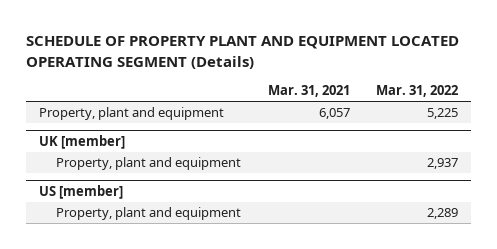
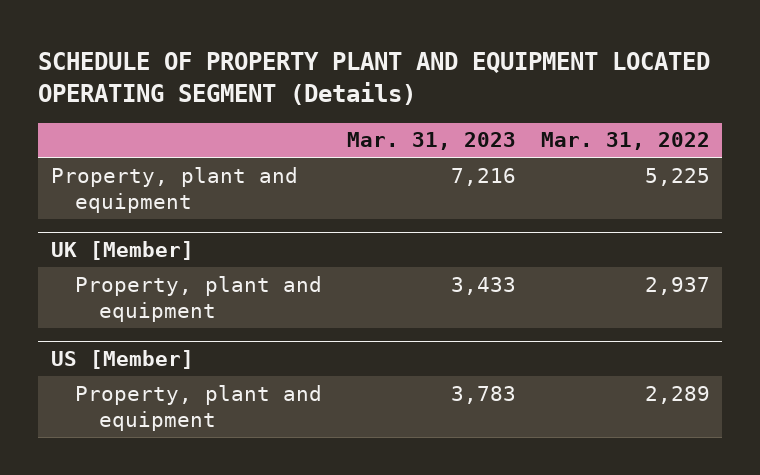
- | Mar. 31, 2021 | Mar. 31, 2022
+ | Mar. 31, 2023 | Mar. 31, 2022
- UK [member]
+ UK [Member]
- US [member]
+ US [Member]

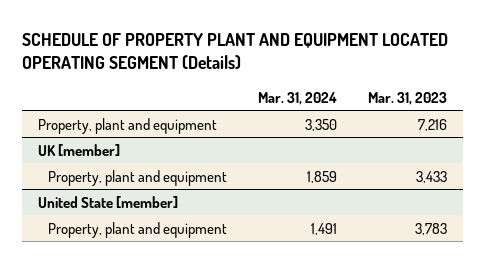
- | Mar. 31, 2023 | Mar. 31, 2022
+ | Mar. 31, 2024 | Mar. 31, 2023
- UK [Member]
+ UK [member]
- US [Member]
+ United State [member]

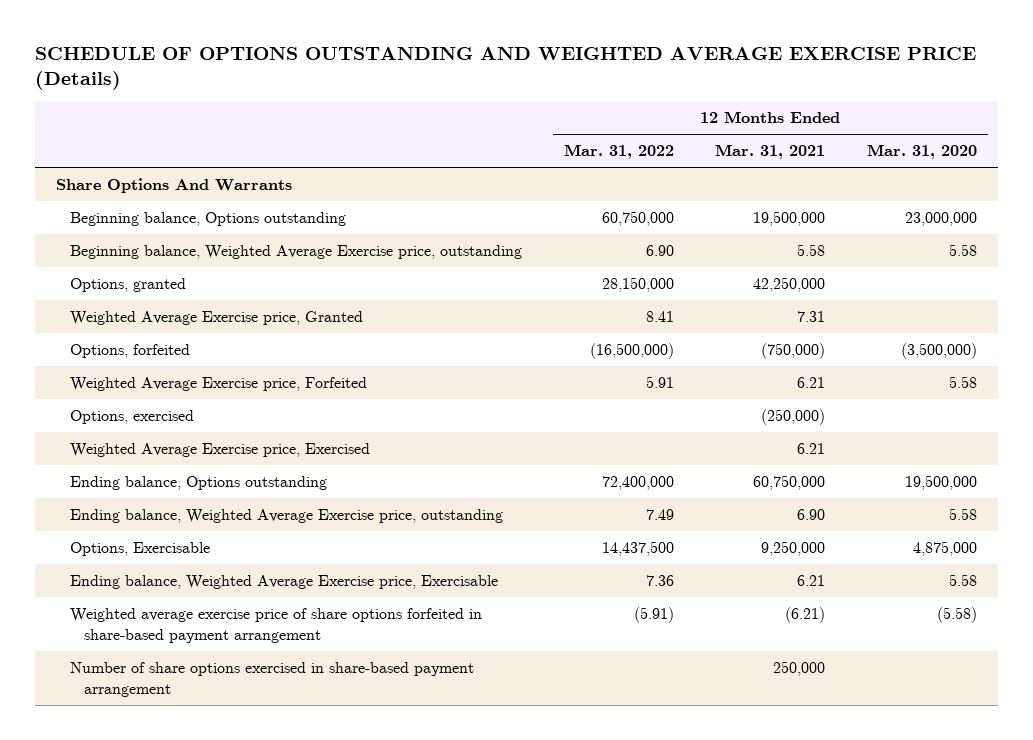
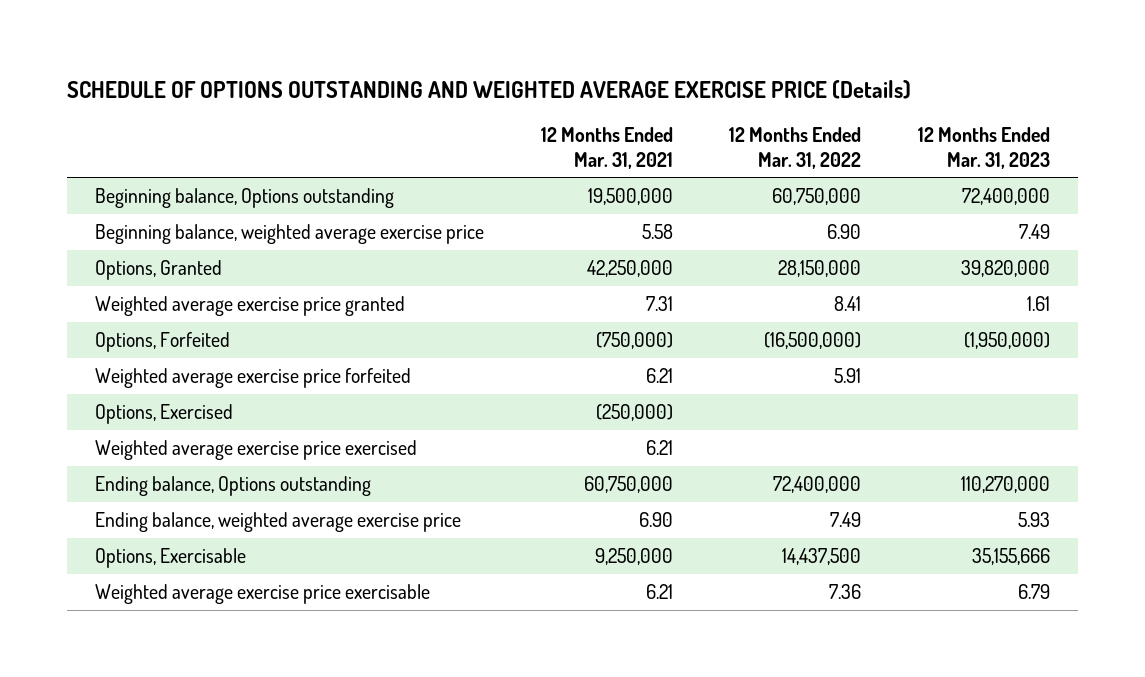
- | 12 Months Ended Mar. 31, 2022 | 12 Months Ended Mar. 31, 2021 | 12 Months Ended Mar. 31, 2020
+ | 12 Months Ended Mar. 31, 2021 | 12 Months Ended Mar. 31, 2022 | 12 Months Ended Mar. 31, 2023
- Share Options And Warrants
- Beginning balance, Weighted Average Exercise price, outstanding | 6.90 | 5.58 | 5.58
- Options, granted | 28,150,000 | 42,250,000 |
- Weighted Average Exercise price, Granted | 8.41 | 7.31 |
- Options, forfeited | (16,500,000) | (750,000) | (3,500,000)
- Weighted Average Exercise price, Forfeited | 5.91 | 6.21 | 5.58
- Options, exercised | | (250,000) |
- Weighted Average Exercise price, Exercised | | 6.21 |
+ Beginning balance, weighted average exercise price | 5.58 | 6.90 | 7.49
+ Options, Granted | 42,250,000 | 28,150,000 | 39,820,000
+ Weighted average exercise price granted | 7.31 | 8.41 | 1.61
+ Options, Forfeited | (750,000) | (16,500,000) | (1,950,000)
+ Weighted average exercise price forfeited | 6.21 | 5.91 |
+ Options, Exercised | (250,000) | |
+ Weighted average exercise price exercised | 6.21 | |
- Ending balance, Weighted Average Exercise price, outstanding | 7.49 | 6.90 | 5.58
+ Ending balance, weighted average exercise price | 6.90 | 7.49 | 5.93
- Ending balance, Weighted Average Exercise price, Exercisable | 7.36 | 6.21 | 5.58
- Weighted average exercise price of share options forfeited in share-based payment arrangement | (5.91) | (6.21) | (5.58)
- Number of share options exercised in share-based payment arrangement | | 250,000 |
+ Weighted average exercise price exercisable | 6.21 | 7.36 | 6.79

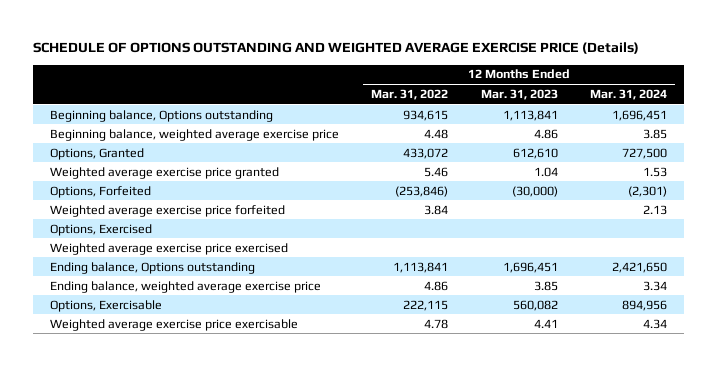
- | 12 Months Ended Mar. 31, 2021 | 12 Months Ended Mar. 31, 2022 | 12 Months Ended Mar. 31, 2023
+ | 12 Months Ended Mar. 31, 2022 | 12 Months Ended Mar. 31, 2023 | 12 Months Ended Mar. 31, 2024
- Beginning balance, Options outstanding | 19,500,000 | 60,750,000 | 72,400,000
- Beginning balance, weighted average exercise price | 5.58 | 6.90 | 7.49
- Options, Granted | 42,250,000 | 28,150,000 | 39,820,000
- Weighted average exercise price granted | 7.31 | 8.41 | 1.61
- Options, Forfeited | (750,000) | (16,500,000) | (1,950,000)
- Weighted average exercise price forfeited | 6.21 | 5.91 |
+ Beginning balance, Options outstanding | 934,615 | 1,113,841 | 1,696,451
+ Beginning balance, weighted average exercise price | 4.48 | 4.86 | 3.85
+ Options, Granted | 433,072 | 612,610 | 727,500
+ Weighted average exercise price granted | 5.46 | 1.04 | 1.53
+ Options, Forfeited | (253,846) | (30,000) | (2,301)
+ Weighted average exercise price forfeited | 3.84 | | 2.13
- Ending balance, Options outstanding | 60,750,000 | 72,400,000 | 110,270,000
- Ending balance, weighted average exercise price | 6.90 | 7.49 | 5.93
- Options, Exercisable | 9,250,000 | 14,437,500 | 35,155,666
- Weighted average exercise price exercisable | 6.21 | 7.36 | 6.79
+ Ending balance, Options outstanding | 1,113,841 | 1,696,451 | 2,421,650
+ Ending balance, weighted average exercise price | 4.86 | 3.85 | 3.34
+ Options, Exercisable | 222,115 | 560,082 | 894,956
+ Weighted average exercise price exercisable | 4.78 | 4.41 | 4.34

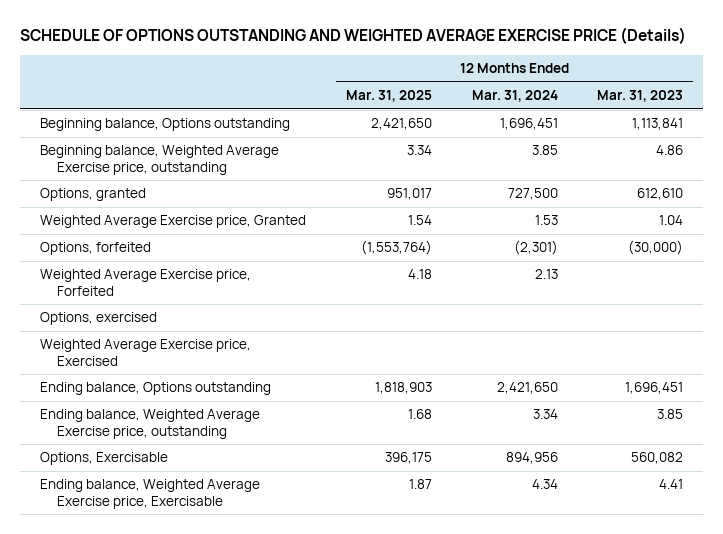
- | 12 Months Ended Mar. 31, 2022 | 12 Months Ended Mar. 31, 2023 | 12 Months Ended Mar. 31, 2024
+ | 12 Months Ended Mar. 31, 2025 | 12 Months Ended Mar. 31, 2024 | 12 Months Ended Mar. 31, 2023
- Beginning balance, weighted average exercise price | 4.48 | 4.86 | 3.85
- Options, Granted | 433,072 | 612,610 | 727,500
- Weighted average exercise price granted | 5.46 | 1.04 | 1.53
- Options, Forfeited | (253,846) | (30,000) | (2,301)
- Weighted average exercise price forfeited | 3.84 | | 2.13
- Options, Exercised
- Weighted average exercise price exercised
+ Beginning balance, Weighted Average Exercise price, outstanding | 3.34 | 3.85 | 4.86
+ Options, granted | 951,017 | 727,500 | 612,610
+ Weighted Average Exercise price, Granted | 1.54 | 1.53 | 1.04
+ Options, forfeited | (1,553,764) | (2,301) | (30,000)
+ Weighted Average Exercise price, Forfeited | 4.18 | 2.13 |
+ Options, exercised
+ Weighted Average Exercise price, Exercised
- Ending balance, weighted average exercise price | 4.86 | 3.85 | 3.34
+ Ending balance, Weighted Average Exercise price, outstanding | 1.68 | 3.34 | 3.85
- Weighted average exercise price exercisable | 4.78 | 4.41 | 4.34
+ Ending balance, Weighted Average Exercise price, Exercisable | 1.87 | 4.34 | 4.41

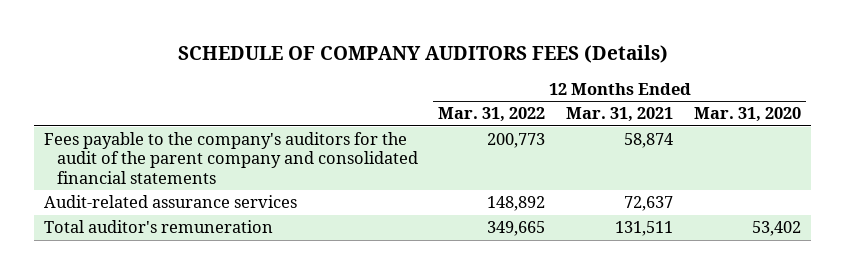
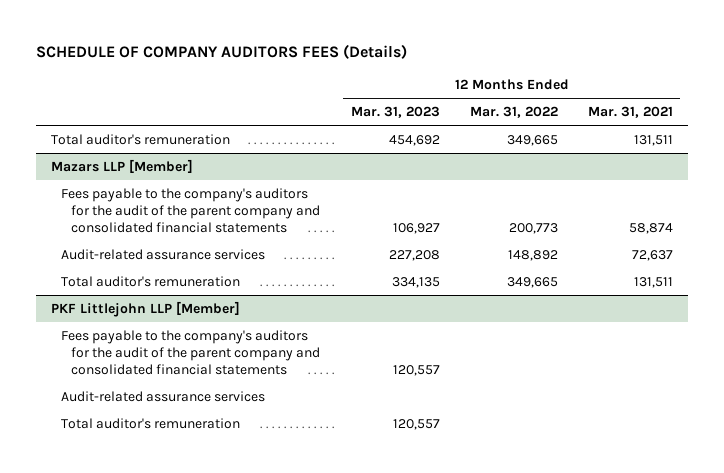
- | 12 Months Ended Mar. 31, 2022 | 12 Months Ended Mar. 31, 2021 | 12 Months Ended Mar. 31, 2020
+ | 12 Months Ended Mar. 31, 2023 | 12 Months Ended Mar. 31, 2022 | 12 Months Ended Mar. 31, 2021
+ Total auditor's remuneration | 454,692 | 349,665 | 131,511
+ Mazars LLP [Member]
+ PKF Littlejohn LLP [Member]
+ Fees payable to the company's auditors for the audit of the parent company and consolidated financial statements | 120,557 | |
+ Audit-related assurance services
+ Total auditor's remuneration | 120,557 | |

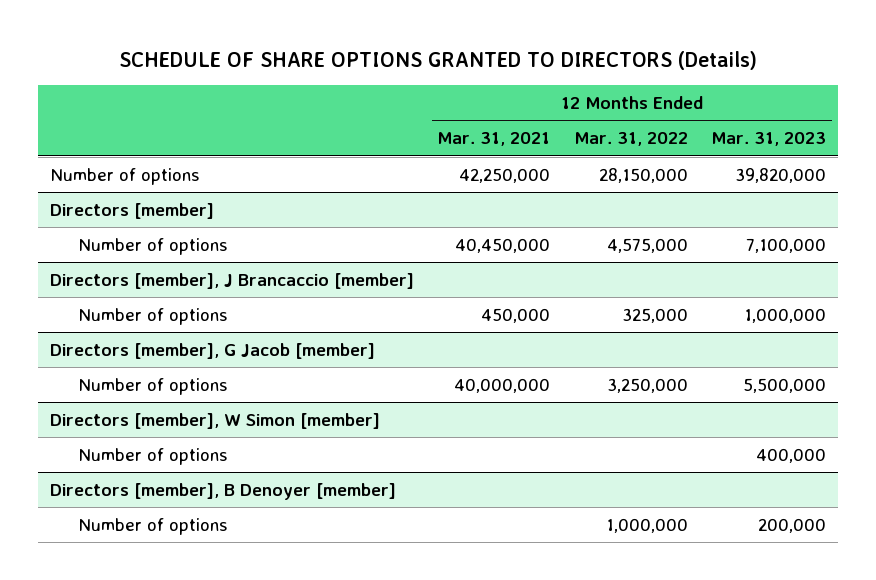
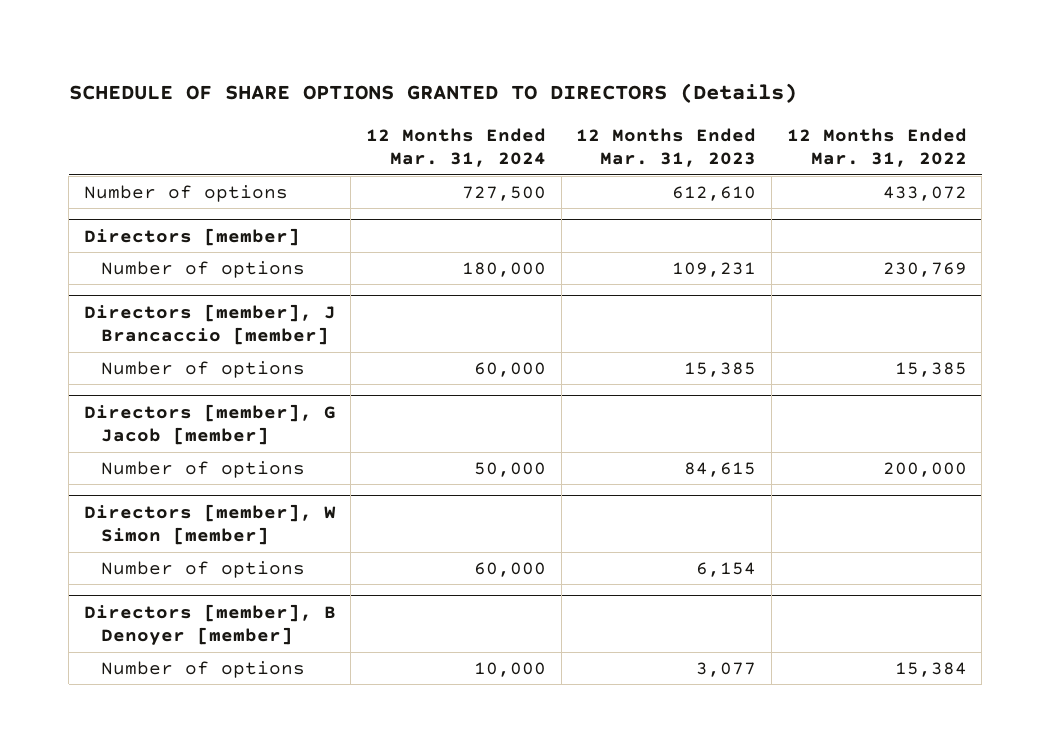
- | 12 Months Ended Mar. 31, 2021 | 12 Months Ended Mar. 31, 2022 | 12 Months Ended Mar. 31, 2023
+ | 12 Months Ended Mar. 31, 2024 | 12 Months Ended Mar. 31, 2023 | 12 Months Ended Mar. 31, 2022
- Number of options | 42,250,000 | 28,150,000 | 39,820,000
+ Number of options | 727,500 | 612,610 | 433,072
@ Directors [member]
- Number of options | 40,450,000 | 4,575,000 | 7,100,000
+ Number of options | 180,000 | 109,231 | 230,769
@ Directors [member], J Brancaccio [member]
- Number of options | 450,000 | 325,000 | 1,000,000
+ Number of options | 60,000 | 15,385 | 15,385
@ Directors [member], G Jacob [member]
- Number of options | 40,000,000 | 3,250,000 | 5,500,000
+ Number of options | 50,000 | 84,615 | 200,000
@ Directors [member], W Simon [member]
- Number of options | | | 400,000
+ Number of options | 60,000 | 6,154 |
@ Directors [member], B Denoyer [member]
- Number of options | | 1,000,000 | 200,000
+ Number of options | 10,000 | 3,077 | 15,384

